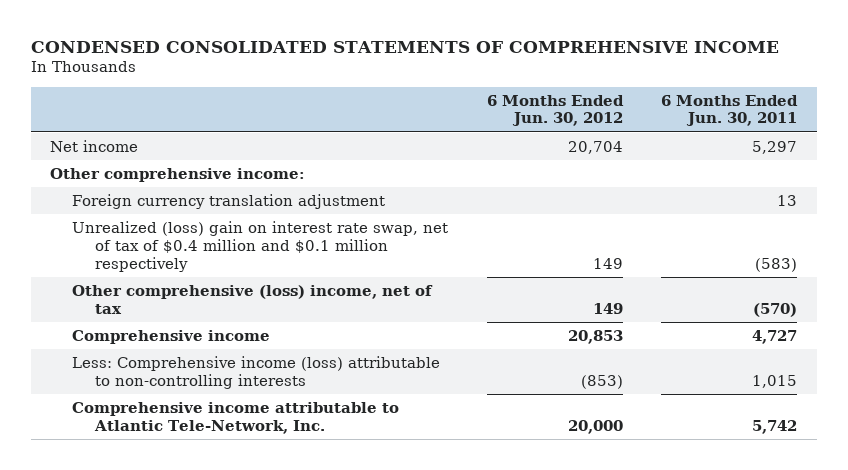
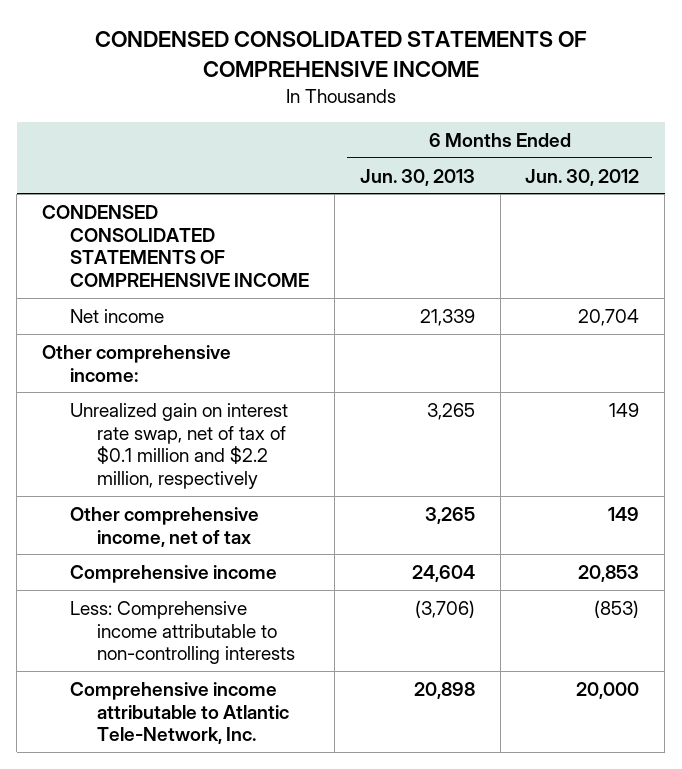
- | 6 Months Ended Jun. 30, 2012 | 6 Months Ended Jun. 30, 2011
+ | 6 Months Ended Jun. 30, 2013 | 6 Months Ended Jun. 30, 2012
+ CONDENSED CONSOLIDATED STATEMENTS OF COMPREHENSIVE INCOME
- Foreign currency translation adjustment | | 13
- Unrealized (loss) gain on interest rate swap, net of tax of $0.4 million and $0.1 million respectively | 149 | (583)
- Other comprehensive (loss) income, net of tax | 149 | (570)
+ Unrealized gain on interest rate swap, net of tax of $0.1 million and $2.2 million, respectively | 3,265 | 149
+ Other comprehensive income, net of tax | 3,265 | 149
- Less: Comprehensive income (loss) attributable to non-controlling interests | (853) | 1,015
+ Less: Comprehensive income attributable to non-controlling interests | (3,706) | (853)

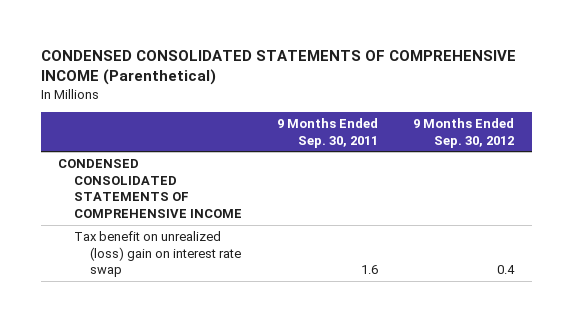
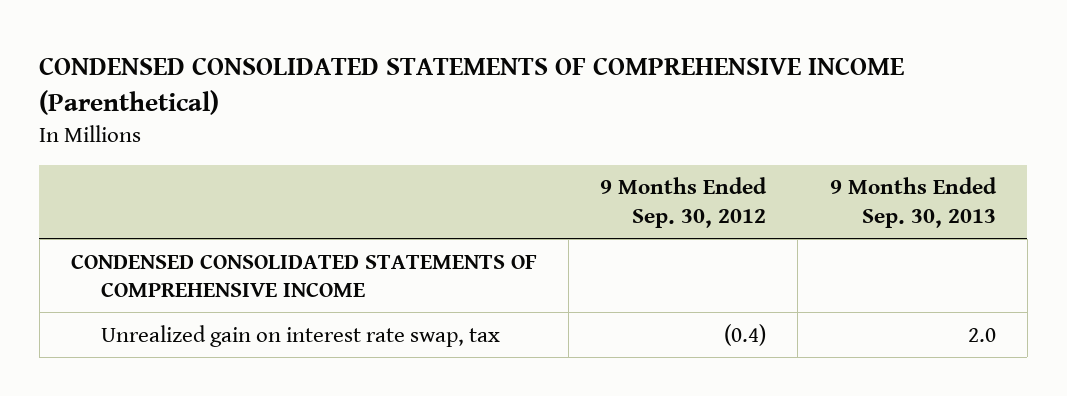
- | 9 Months Ended Sep. 30, 2011 | 9 Months Ended Sep. 30, 2012
+ | 9 Months Ended Sep. 30, 2012 | 9 Months Ended Sep. 30, 2013
- Tax benefit on unrealized (loss) gain on interest rate swap | 1.6 | 0.4
+ Unrealized gain on interest rate swap, tax | (0.4) | 2.0

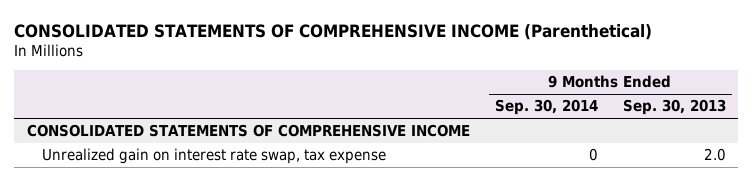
- CONDENSED CONSOLIDATED STATEMENTS OF COMPREHENSIVE INCOME (Parenthetical)
+ CONSOLIDATED STATEMENTS OF COMPREHENSIVE INCOME (Parenthetical)
- | 9 Months Ended Sep. 30, 2012 | 9 Months Ended Sep. 30, 2013
+ | 9 Months Ended Sep. 30, 2014 | 9 Months Ended Sep. 30, 2013
- CONDENSED CONSOLIDATED STATEMENTS OF COMPREHENSIVE INCOME
- Unrealized gain on interest rate swap, tax | (0.4) | 2.0
+ CONSOLIDATED STATEMENTS OF COMPREHENSIVE INCOME
+ Unrealized gain on interest rate swap, tax expense | 0 | 2.0

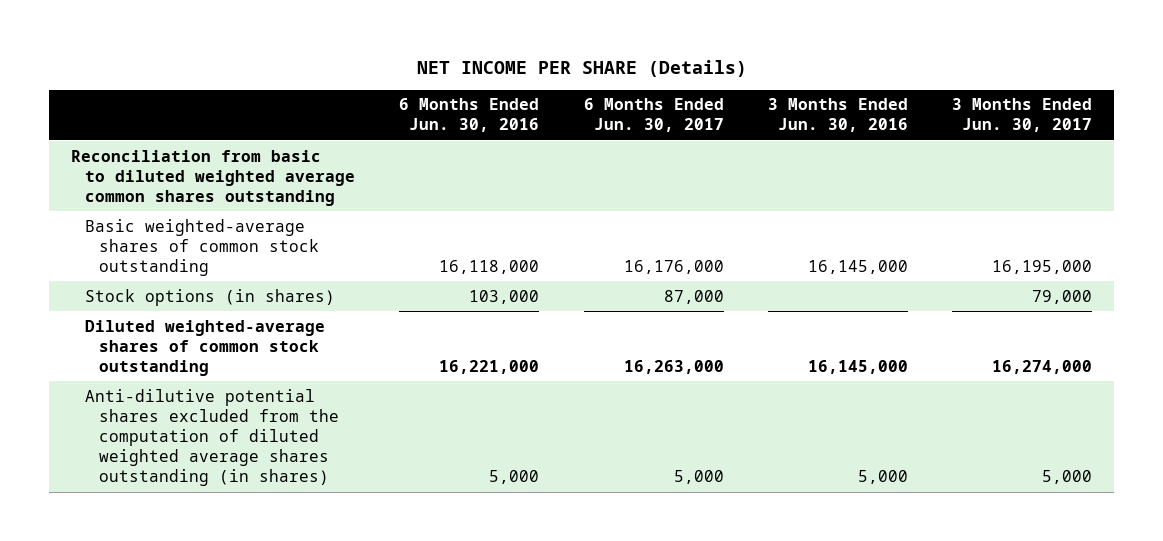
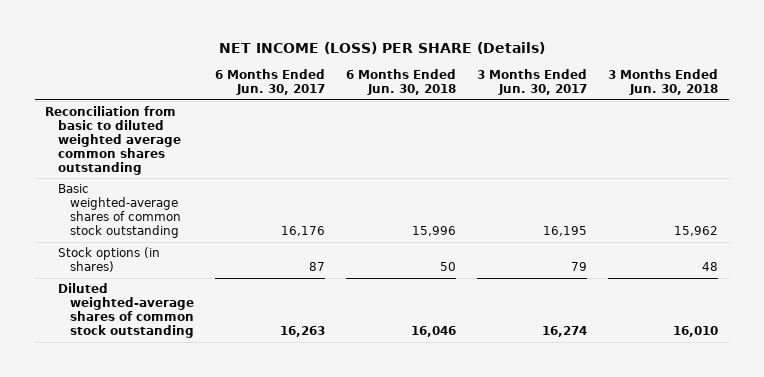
- NET INCOME PER SHARE (Details)
+ NET INCOME (LOSS) PER SHARE (Details)
- | 6 Months Ended Jun. 30, 2016 | 6 Months Ended Jun. 30, 2017 | 3 Months Ended Jun. 30, 2016 | 3 Months Ended Jun. 30, 2017
+ | 6 Months Ended Jun. 30, 2017 | 6 Months Ended Jun. 30, 2018 | 3 Months Ended Jun. 30, 2017 | 3 Months Ended Jun. 30, 2018
- Basic weighted-average shares of common stock outstanding | 16,118,000 | 16,176,000 | 16,145,000 | 16,195,000
- Stock options (in shares) | 103,000 | 87,000 | | 79,000
- Diluted weighted-average shares of common stock outstanding | 16,221,000 | 16,263,000 | 16,145,000 | 16,274,000
- Anti-dilutive potential shares excluded from the computation of diluted weighted average shares outstanding (in shares) | 5,000 | 5,000 | 5,000 | 5,000
+ Basic weighted-average shares of common stock outstanding | 16,176 | 15,996 | 16,195 | 15,962
+ Stock options (in shares) | 87 | 50 | 79 | 48
+ Diluted weighted-average shares of common stock outstanding | 16,263 | 16,046 | 16,274 | 16,010

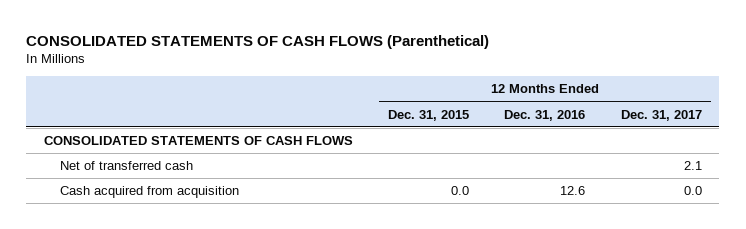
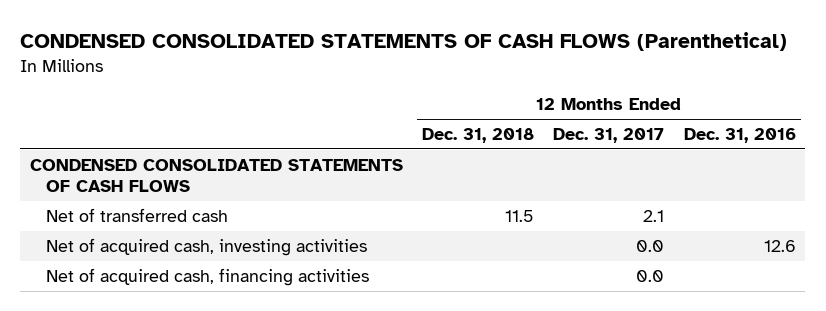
- CONSOLIDATED STATEMENTS OF CASH FLOWS (Parenthetical)
+ CONDENSED CONSOLIDATED STATEMENTS OF CASH FLOWS (Parenthetical)
- | 12 Months Ended Dec. 31, 2015 | 12 Months Ended Dec. 31, 2016 | 12 Months Ended Dec. 31, 2017
+ | 12 Months Ended Dec. 31, 2018 | 12 Months Ended Dec. 31, 2017 | 12 Months Ended Dec. 31, 2016
- CONSOLIDATED STATEMENTS OF CASH FLOWS
+ CONDENSED CONSOLIDATED STATEMENTS OF CASH FLOWS
- Cash acquired from acquisition | 0.0 | 12.6 | 0.0
+ Net of acquired cash, investing activities | | 0.0 | 12.6
+ Net of acquired cash, financing activities | | 0.0 |

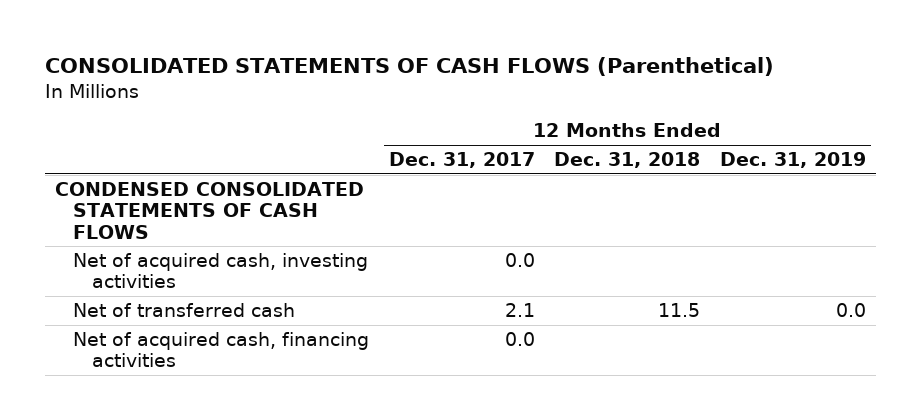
- CONDENSED CONSOLIDATED STATEMENTS OF CASH FLOWS (Parenthetical)
+ CONSOLIDATED STATEMENTS OF CASH FLOWS (Parenthetical)
- | 12 Months Ended Dec. 31, 2018 | 12 Months Ended Dec. 31, 2017 | 12 Months Ended Dec. 31, 2016
+ | 12 Months Ended Dec. 31, 2017 | 12 Months Ended Dec. 31, 2018 | 12 Months Ended Dec. 31, 2019
moved down: Net of transferred cash | 2.1 | 11.5 | 0.0

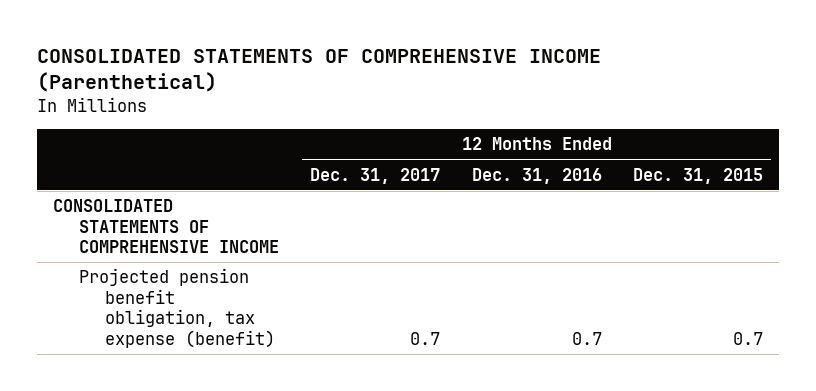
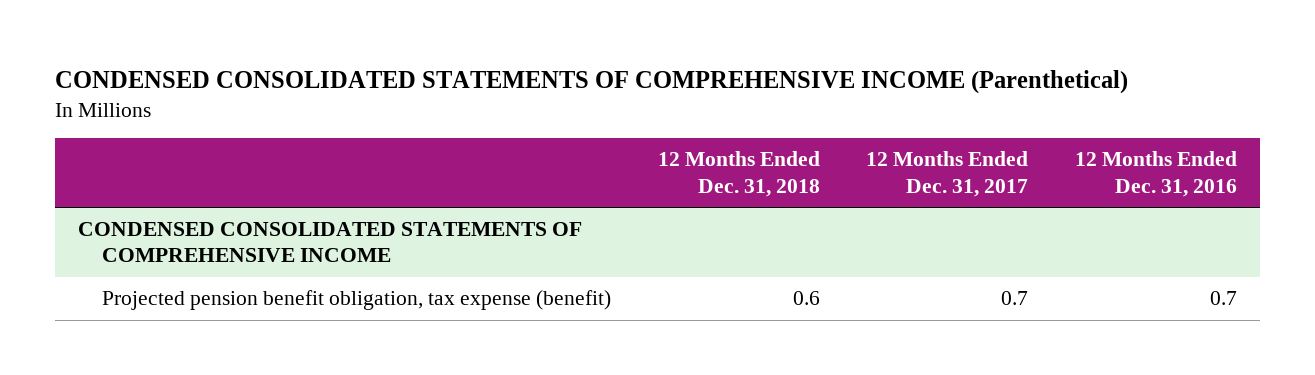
- CONSOLIDATED STATEMENTS OF COMPREHENSIVE INCOME (Parenthetical)
+ CONDENSED CONSOLIDATED STATEMENTS OF COMPREHENSIVE INCOME (Parenthetical)
- | 12 Months Ended Dec. 31, 2017 | 12 Months Ended Dec. 31, 2016 | 12 Months Ended Dec. 31, 2015
+ | 12 Months Ended Dec. 31, 2018 | 12 Months Ended Dec. 31, 2017 | 12 Months Ended Dec. 31, 2016
- CONSOLIDATED STATEMENTS OF COMPREHENSIVE INCOME
+ CONDENSED CONSOLIDATED STATEMENTS OF COMPREHENSIVE INCOME

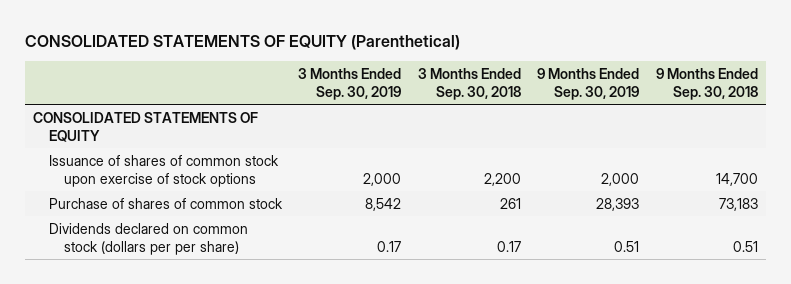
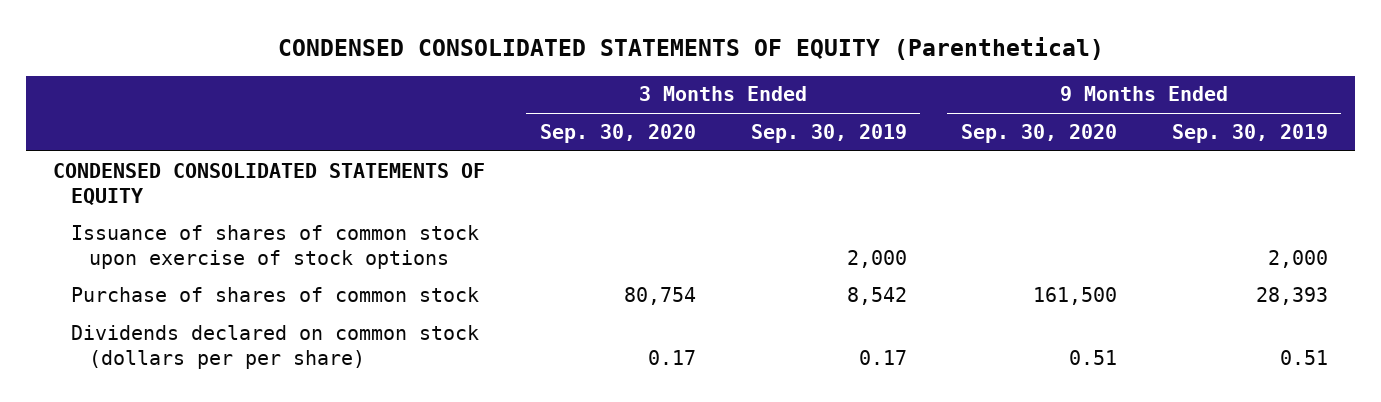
- CONSOLIDATED STATEMENTS OF EQUITY (Parenthetical)
+ CONDENSED CONSOLIDATED STATEMENTS OF EQUITY (Parenthetical)
- | 3 Months Ended Sep. 30, 2019 | 3 Months Ended Sep. 30, 2018 | 9 Months Ended Sep. 30, 2019 | 9 Months Ended Sep. 30, 2018
+ | 3 Months Ended Sep. 30, 2020 | 3 Months Ended Sep. 30, 2019 | 9 Months Ended Sep. 30, 2020 | 9 Months Ended Sep. 30, 2019
- CONSOLIDATED STATEMENTS OF EQUITY
+ CONDENSED CONSOLIDATED STATEMENTS OF EQUITY

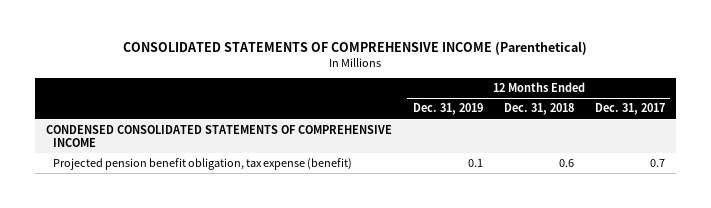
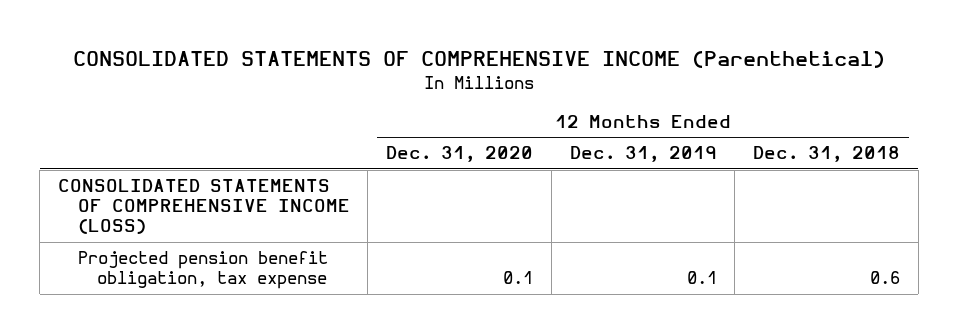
- | 12 Months Ended Dec. 31, 2019 | 12 Months Ended Dec. 31, 2018 | 12 Months Ended Dec. 31, 2017
+ | 12 Months Ended Dec. 31, 2020 | 12 Months Ended Dec. 31, 2019 | 12 Months Ended Dec. 31, 2018
- CONDENSED CONSOLIDATED STATEMENTS OF COMPREHENSIVE INCOME
- Projected pension benefit obligation, tax expense (benefit) | 0.1 | 0.6 | 0.7
+ CONSOLIDATED STATEMENTS OF COMPREHENSIVE INCOME (LOSS)
+ Projected pension benefit obligation, tax expense | 0.1 | 0.1 | 0.6

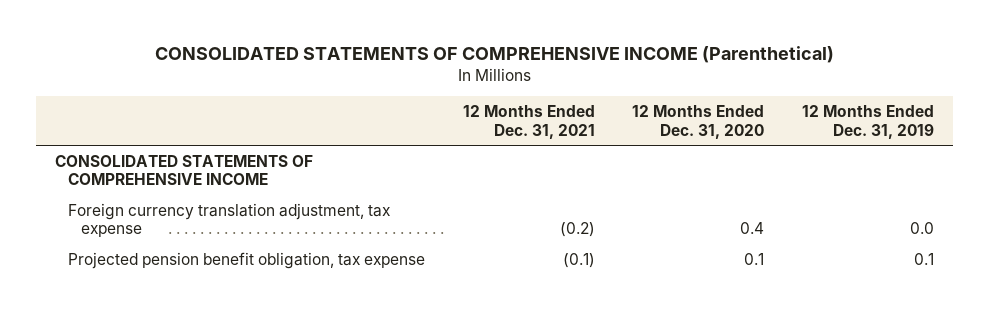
- | 12 Months Ended Dec. 31, 2020 | 12 Months Ended Dec. 31, 2019 | 12 Months Ended Dec. 31, 2018
+ | 12 Months Ended Dec. 31, 2021 | 12 Months Ended Dec. 31, 2020 | 12 Months Ended Dec. 31, 2019
- CONSOLIDATED STATEMENTS OF COMPREHENSIVE INCOME (LOSS)
+ CONSOLIDATED STATEMENTS OF COMPREHENSIVE INCOME
+ Foreign currency translation adjustment, tax expense | (0.2) | 0.4 | 0.0

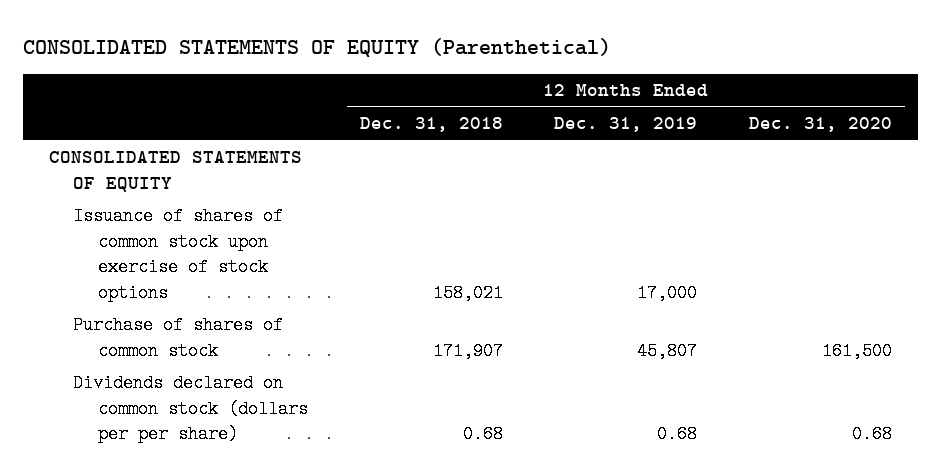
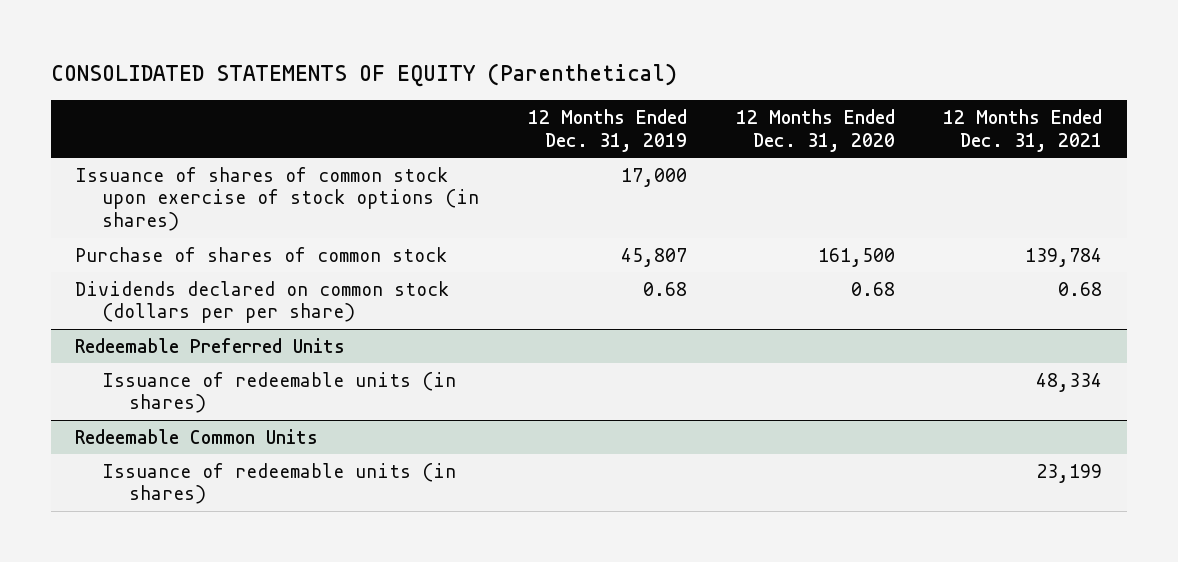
- | 12 Months Ended Dec. 31, 2018 | 12 Months Ended Dec. 31, 2019 | 12 Months Ended Dec. 31, 2020
+ | 12 Months Ended Dec. 31, 2019 | 12 Months Ended Dec. 31, 2020 | 12 Months Ended Dec. 31, 2021
- CONSOLIDATED STATEMENTS OF EQUITY
- Issuance of shares of common stock upon exercise of stock options | 158,021 | 17,000 |
+ Issuance of shares of common stock upon exercise of stock options (in shares) | 17,000 | |
+ Redeemable Preferred Units
+ Issuance of redeemable units (in shares) | | | 48,334
+ Redeemable Common Units
+ Issuance of redeemable units (in shares) | | | 23,199

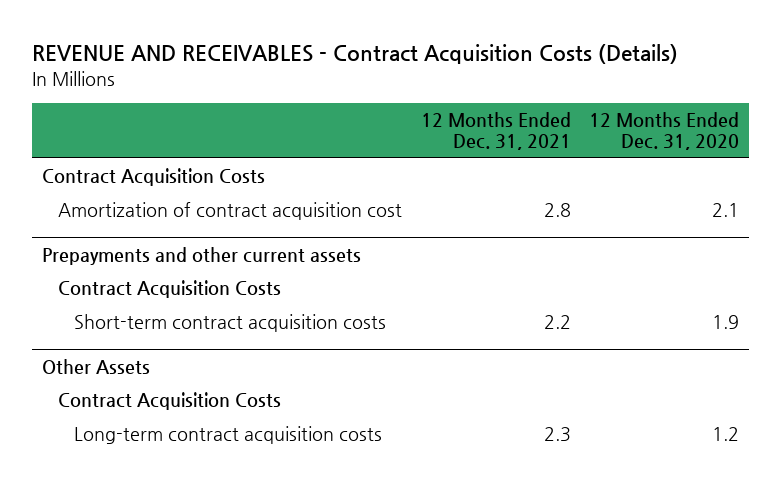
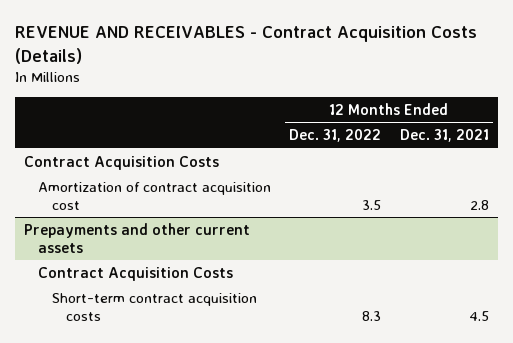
- | 12 Months Ended Dec. 31, 2021 | 12 Months Ended Dec. 31, 2020
+ | 12 Months Ended Dec. 31, 2022 | 12 Months Ended Dec. 31, 2021
@ Prepayments and other current assets
- Short-term contract acquisition costs | 2.2 | 1.9
- Other Assets
- Contract Acquisition Costs
- Long-term contract acquisition costs | 2.3 | 1.2
@ Prepayments and other current assets
+ Short-term contract acquisition costs | 8.3 | 4.5

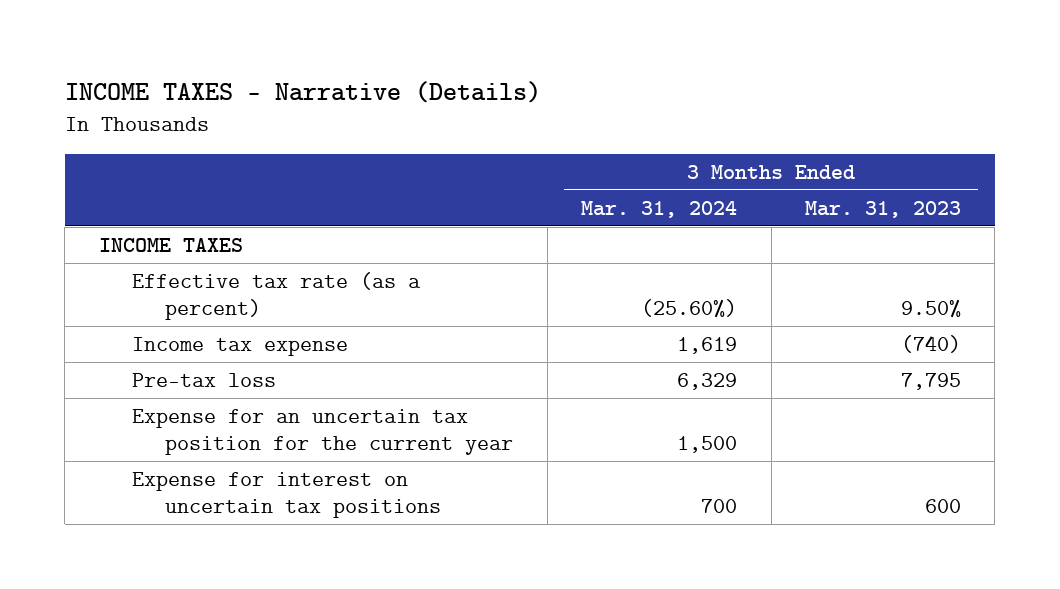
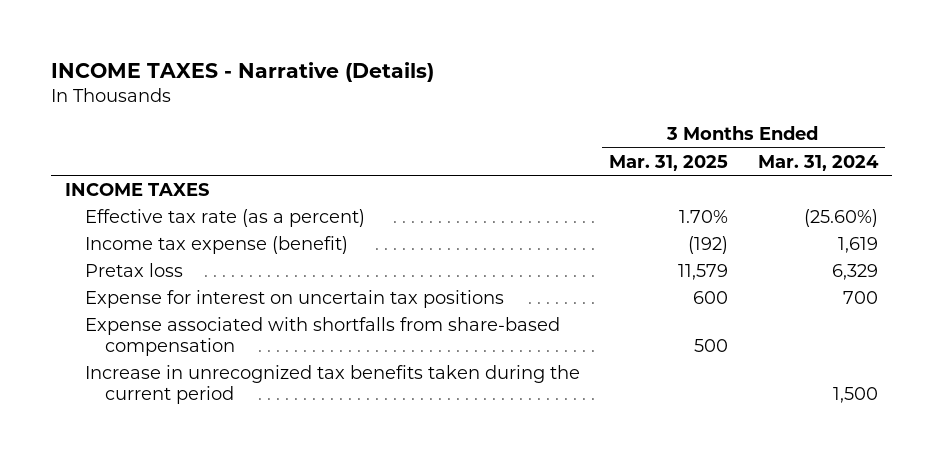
- | 3 Months Ended Mar. 31, 2024 | 3 Months Ended Mar. 31, 2023
+ | 3 Months Ended Mar. 31, 2025 | 3 Months Ended Mar. 31, 2024
- Income tax expense | 1,619 | (740)
- Pre-tax loss | 6,329 | 7,795
- Expense for an uncertain tax position for the current year | 1,500 |
+ Income tax expense (benefit) | (192) | 1,619
+ Pretax loss | 11,579 | 6,329
+ Expense associated with shortfalls from share-based compensation | 500 |
+ Increase in unrecognized tax benefits taken during the current period | | 1,500

